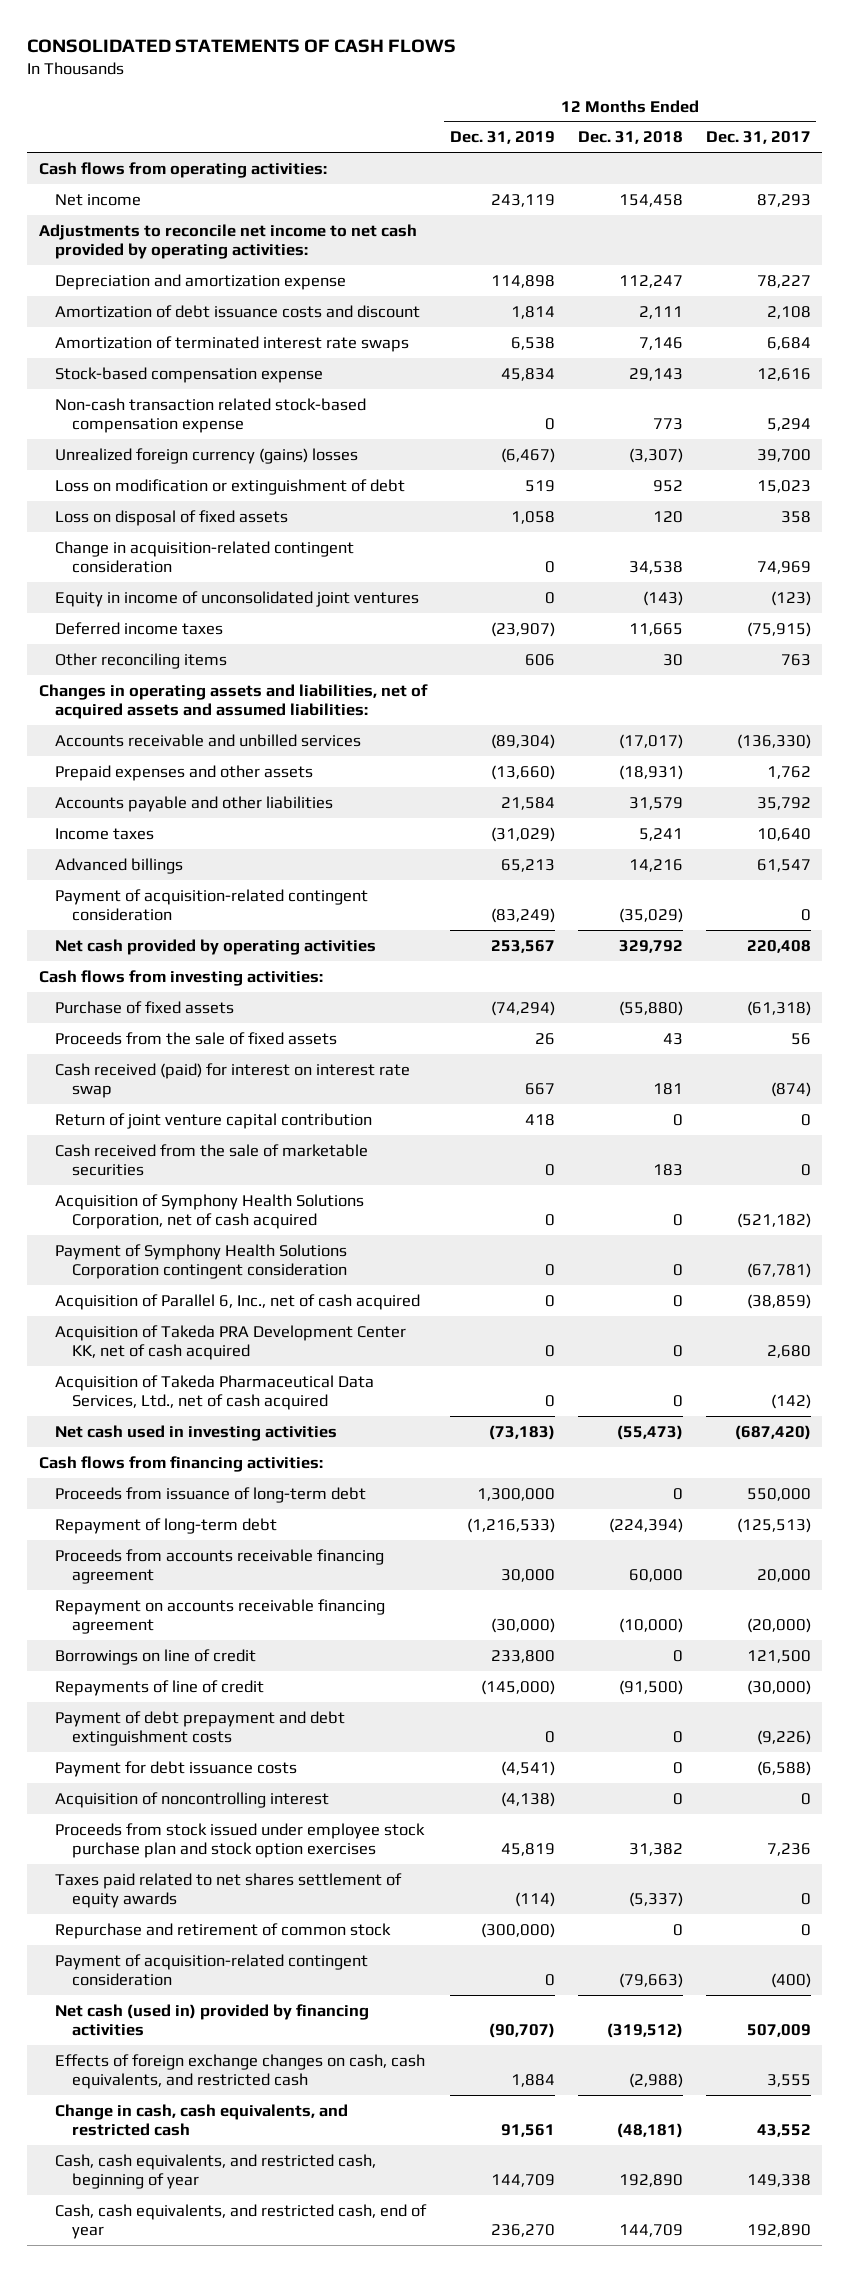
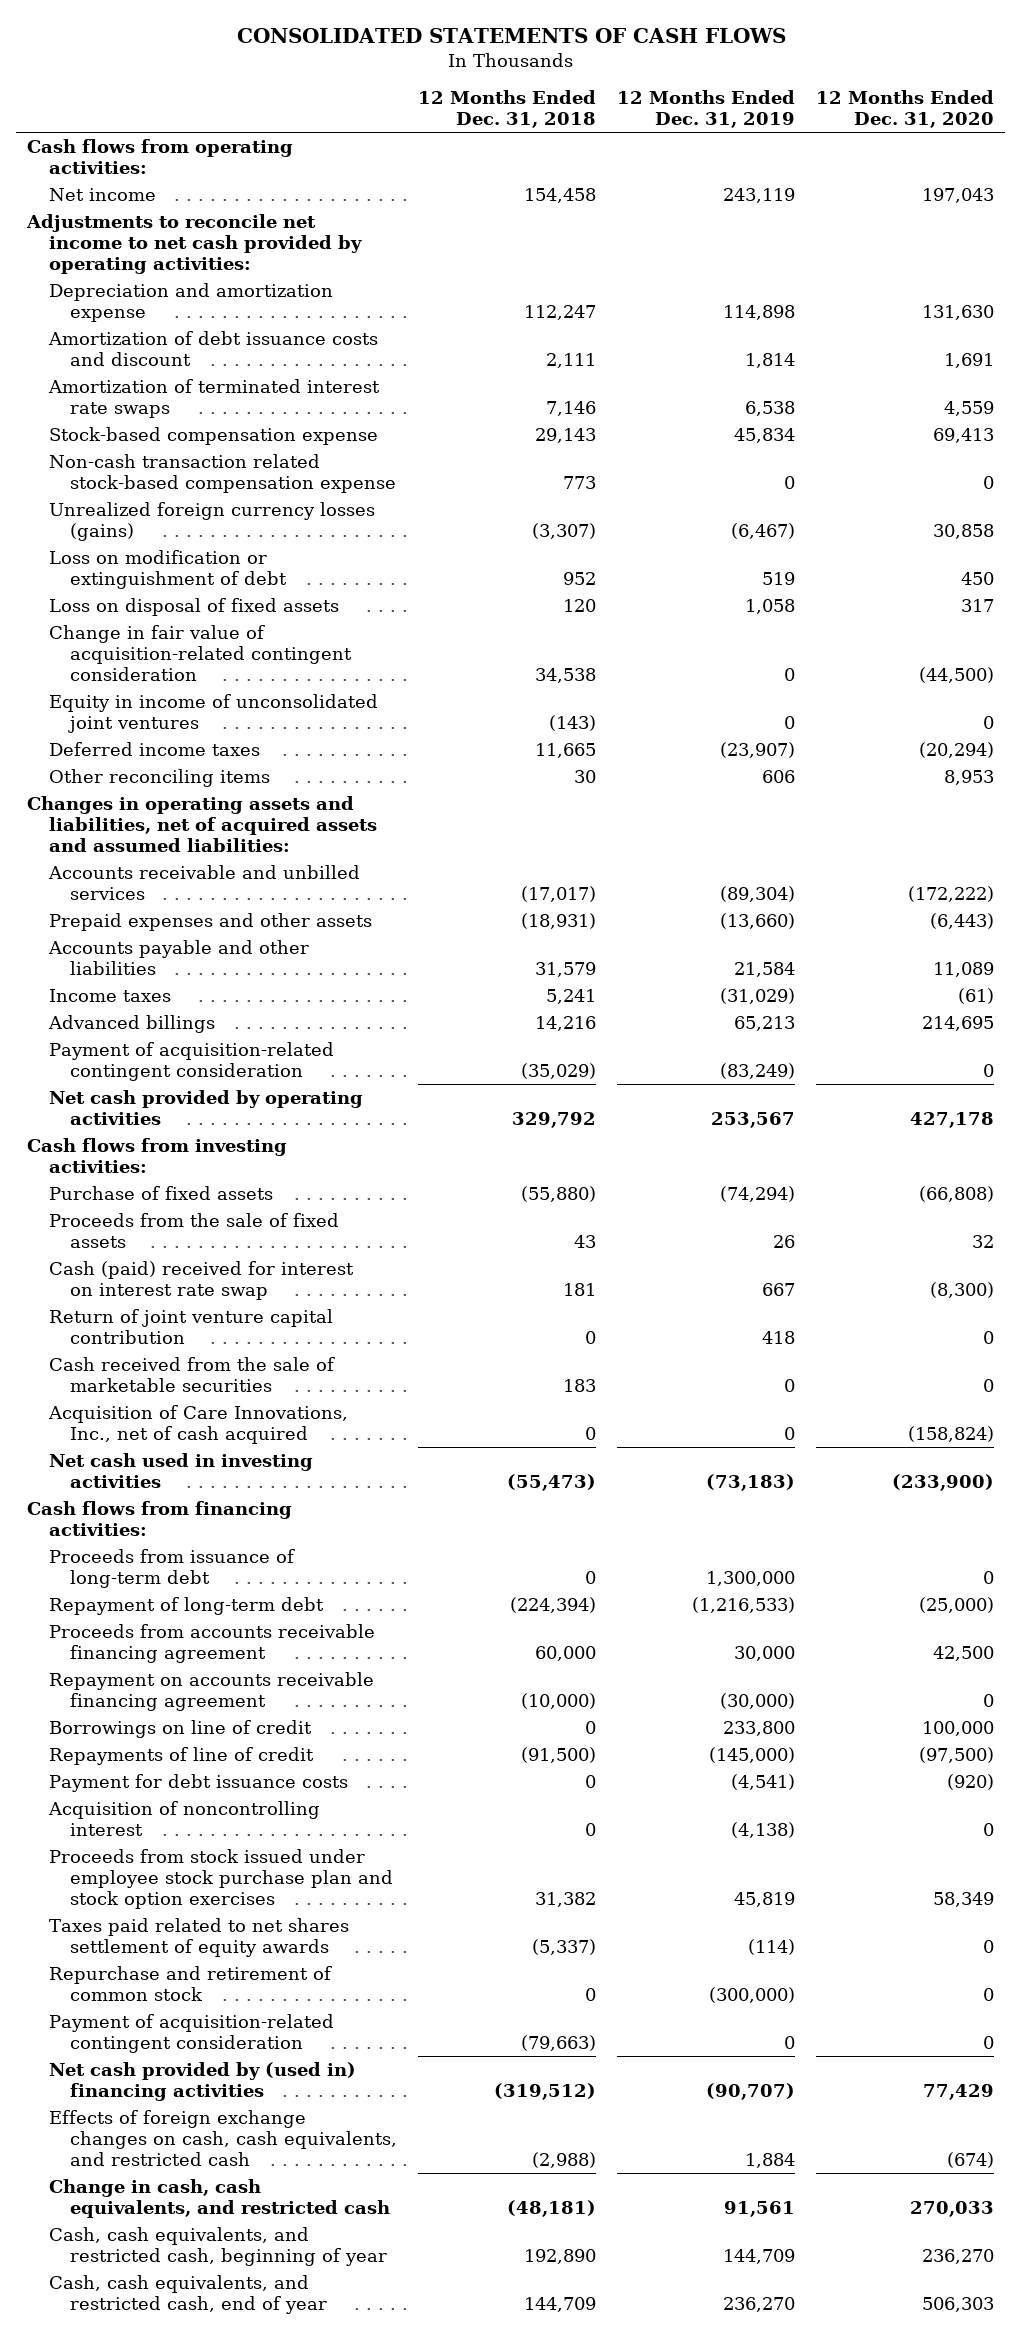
- | 12 Months Ended Dec. 31, 2019 | 12 Months Ended Dec. 31, 2018 | 12 Months Ended Dec. 31, 2017
+ | 12 Months Ended Dec. 31, 2018 | 12 Months Ended Dec. 31, 2019 | 12 Months Ended Dec. 31, 2020
- Unrealized foreign currency (gains) losses | (6,467) | (3,307) | 39,700
+ Unrealized foreign currency losses (gains) | (3,307) | (6,467) | 30,858
- Change in acquisition-related contingent consideration | 0 | 34,538 | 74,969
+ Change in fair value of acquisition-related contingent consideration | 34,538 | 0 | (44,500)
- Cash received (paid) for interest on interest rate swap | 667 | 181 | (874)
+ Cash (paid) received for interest on interest rate swap | 181 | 667 | (8,300)
- Acquisition of Symphony Health Solutions Corporation, net of cash acquired | 0 | 0 | (521,182)
- Payment of Symphony Health Solutions Corporation contingent consideration | 0 | 0 | (67,781)
- Acquisition of Parallel 6, Inc., net of cash acquired | 0 | 0 | (38,859)
- Acquisition of Takeda PRA Development Center KK, net of cash acquired | 0 | 0 | 2,680
- Acquisition of Takeda Pharmaceutical Data Services, Ltd., net of cash acquired | 0 | 0 | (142)
+ Acquisition of Care Innovations, Inc., net of cash acquired | 0 | 0 | (158,824)
- Payment of debt prepayment and debt extinguishment costs | 0 | 0 | (9,226)
- Net cash (used in) provided by financing activities | (90,707) | (319,512) | 507,009
+ Net cash provided by (used in) financing activities | (319,512) | (90,707) | 77,429

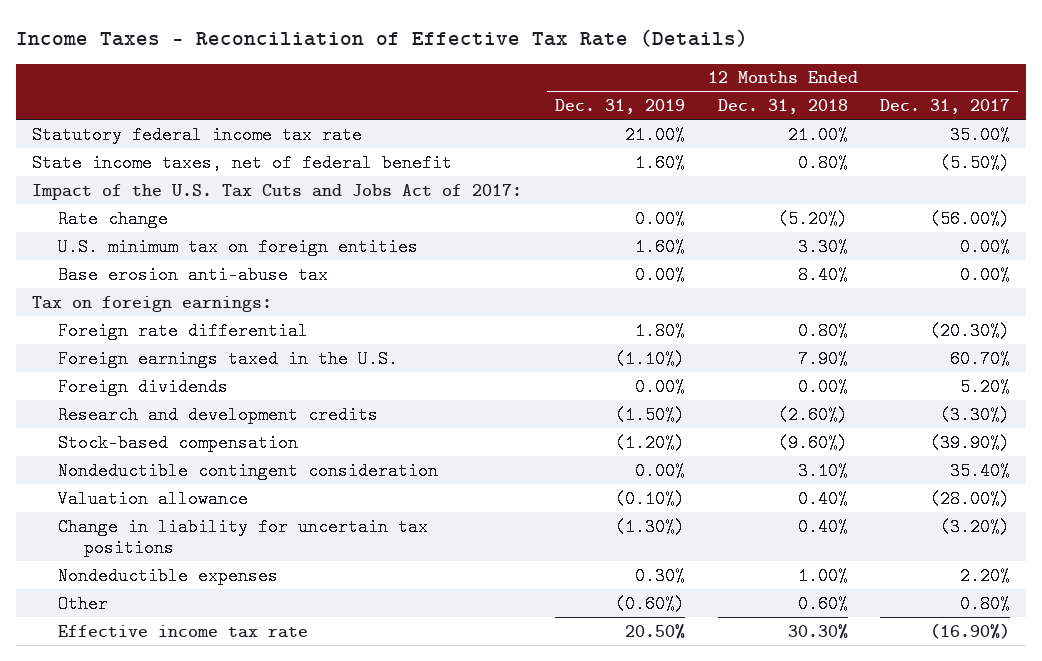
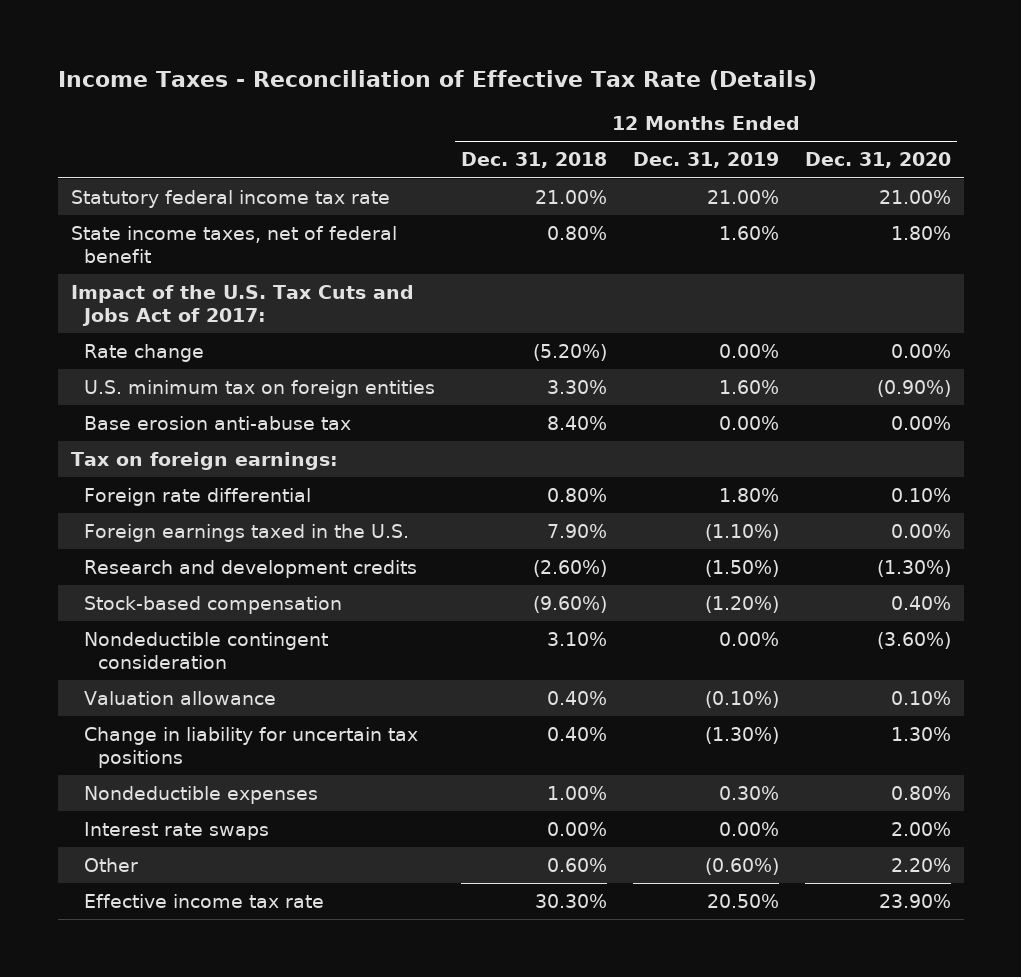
- | 12 Months Ended Dec. 31, 2019 | 12 Months Ended Dec. 31, 2018 | 12 Months Ended Dec. 31, 2017
+ | 12 Months Ended Dec. 31, 2018 | 12 Months Ended Dec. 31, 2019 | 12 Months Ended Dec. 31, 2020
- Foreign dividends | 0.00% | 0.00% | 5.20%
+ Interest rate swaps | 0.00% | 0.00% | 2.00%

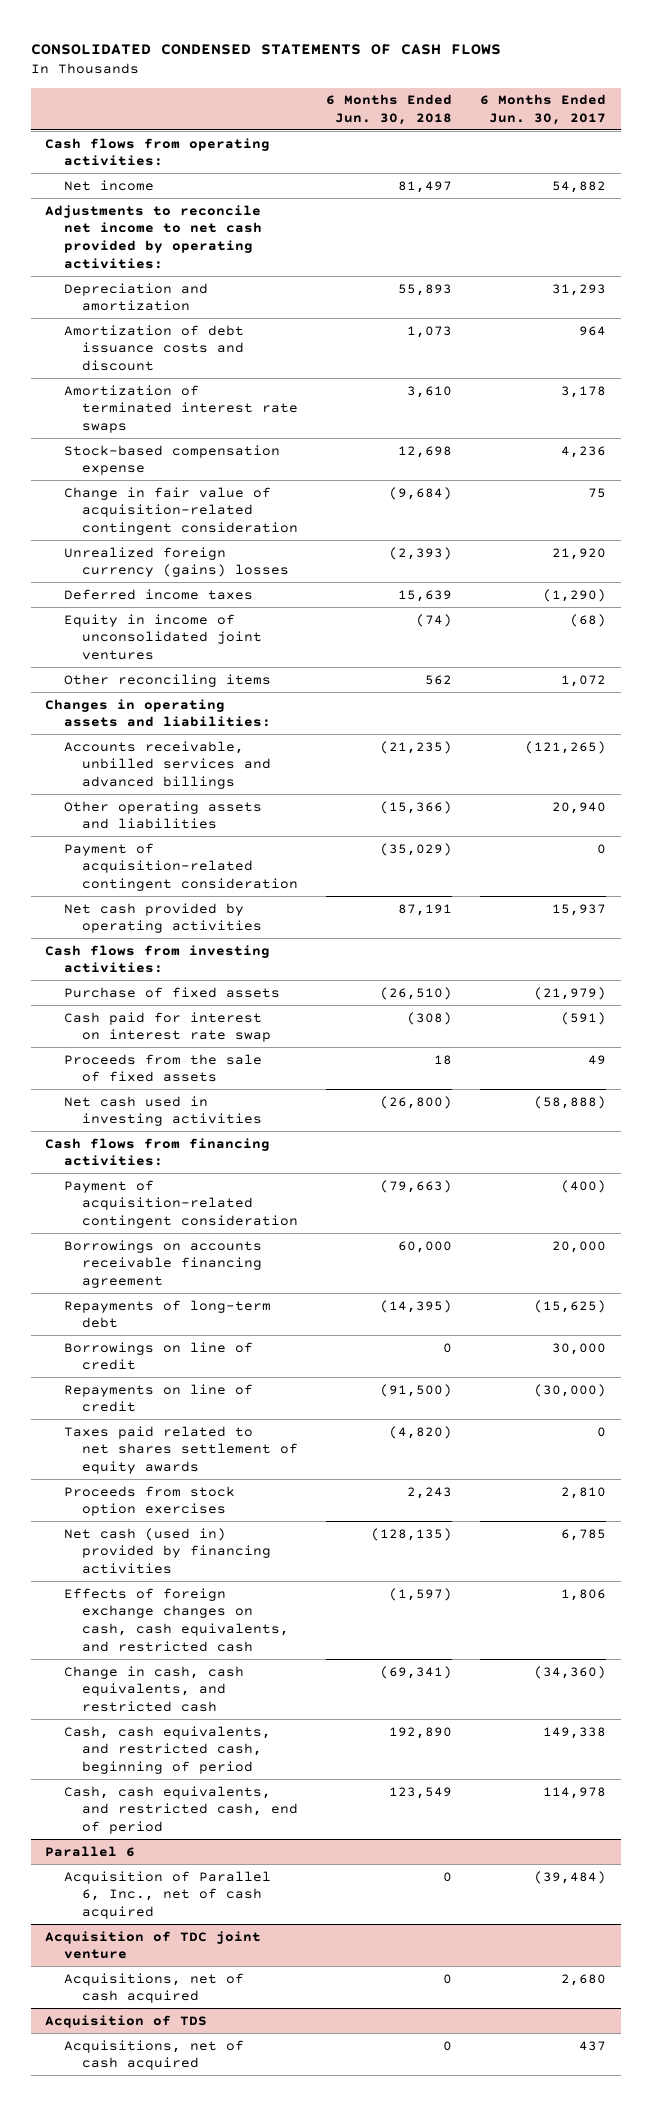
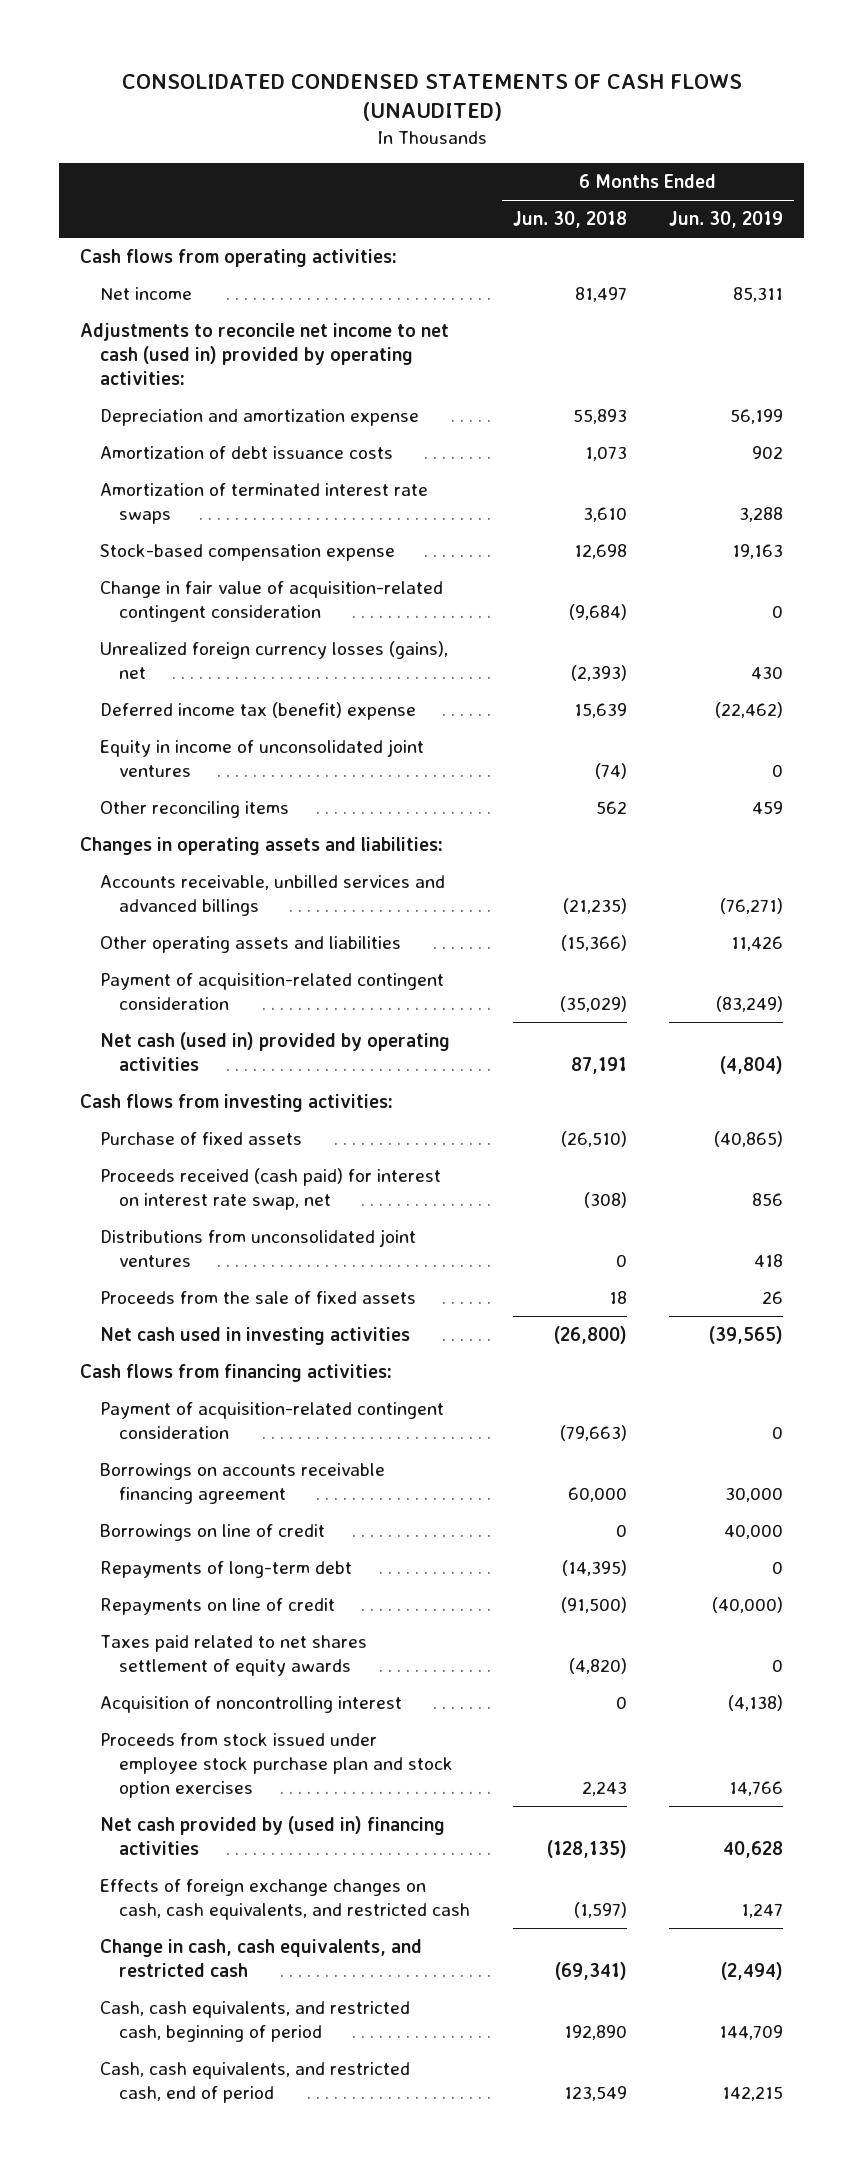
- CONSOLIDATED CONDENSED STATEMENTS OF CASH FLOWS
+ CONSOLIDATED CONDENSED STATEMENTS OF CASH FLOWS (UNAUDITED)
- | 6 Months Ended Jun. 30, 2018 | 6 Months Ended Jun. 30, 2017
+ | 6 Months Ended Jun. 30, 2018 | 6 Months Ended Jun. 30, 2019
- Adjustments to reconcile net income to net cash provided by operating activities:
- Depreciation and amortization | 55,893 | 31,293
- Amortization of debt issuance costs and discount | 1,073 | 964
+ Adjustments to reconcile net income to net cash (used in) provided by operating activities:
+ Depreciation and amortization expense | 55,893 | 56,199
+ Amortization of debt issuance costs | 1,073 | 902
- Unrealized foreign currency (gains) losses | (2,393) | 21,920
- Deferred income taxes | 15,639 | (1,290)
+ Unrealized foreign currency losses (gains), net | (2,393) | 430
+ Deferred income tax (benefit) expense | 15,639 | (22,462)
- Net cash provided by operating activities | 87,191 | 15,937
+ Net cash (used in) provided by operating activities | 87,191 | (4,804)
- Cash paid for interest on interest rate swap | (308) | (591)
+ Proceeds received (cash paid) for interest on interest rate swap, net | (308) | 856
+ Distributions from unconsolidated joint ventures | 0 | 418
moved down: Repayments of long-term debt | (14,395) | 0
- Proceeds from stock option exercises | 2,243 | 2,810
- Net cash (used in) provided by financing activities | (128,135) | 6,785
+ Acquisition of noncontrolling interest | 0 | (4,138)
+ Proceeds from stock issued under employee stock purchase plan and stock option exercises | 2,243 | 14,766
+ Net cash provided by (used in) financing activities | (128,135) | 40,628
- Parallel 6
- Acquisition of Parallel 6, Inc., net of cash acquired | 0 | (39,484)
- Acquisition of TDC joint venture
- Acquisitions, net of cash acquired | 0 | 2,680
- Acquisition of TDS
- Acquisitions, net of cash acquired | 0 | 437

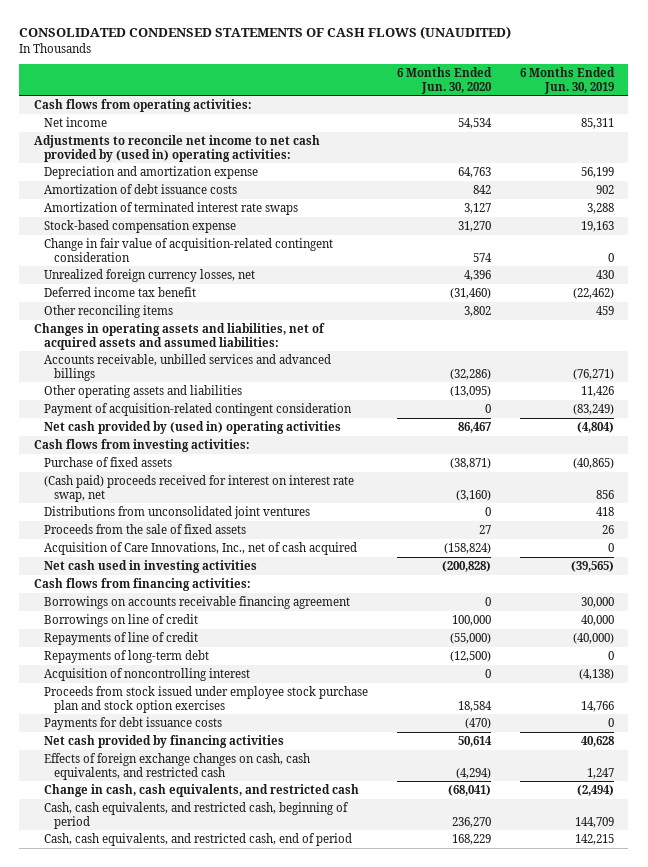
- | 6 Months Ended Jun. 30, 2018 | 6 Months Ended Jun. 30, 2019
+ | 6 Months Ended Jun. 30, 2020 | 6 Months Ended Jun. 30, 2019
- Adjustments to reconcile net income to net cash (used in) provided by operating activities:
+ Adjustments to reconcile net income to net cash provided by (used in) operating activities:
- Unrealized foreign currency losses (gains), net | (2,393) | 430
- Deferred income tax (benefit) expense | 15,639 | (22,462)
- Equity in income of unconsolidated joint ventures | (74) | 0
+ Unrealized foreign currency losses, net | 4,396 | 430
+ Deferred income tax benefit | (31,460) | (22,462)
- Changes in operating assets and liabilities:
+ Changes in operating assets and liabilities, net of acquired assets and assumed liabilities:
- Net cash (used in) provided by operating activities | 87,191 | (4,804)
+ Net cash provided by (used in) operating activities | 86,467 | (4,804)
- Proceeds received (cash paid) for interest on interest rate swap, net | (308) | 856
+ (Cash paid) proceeds received for interest on interest rate swap, net | (3,160) | 856
+ Acquisition of Care Innovations, Inc., net of cash acquired | (158,824) | 0
- Payment of acquisition-related contingent consideration | (79,663) | 0
+ Repayments of line of credit | (55,000) | (40,000)
- Repayments on line of credit | (91,500) | (40,000)
- Taxes paid related to net shares settlement of equity awards | (4,820) | 0
- Net cash provided by (used in) financing activities | (128,135) | 40,628
+ Payments for debt issuance costs | (470) | 0
+ Net cash provided by financing activities | 50,614 | 40,628

